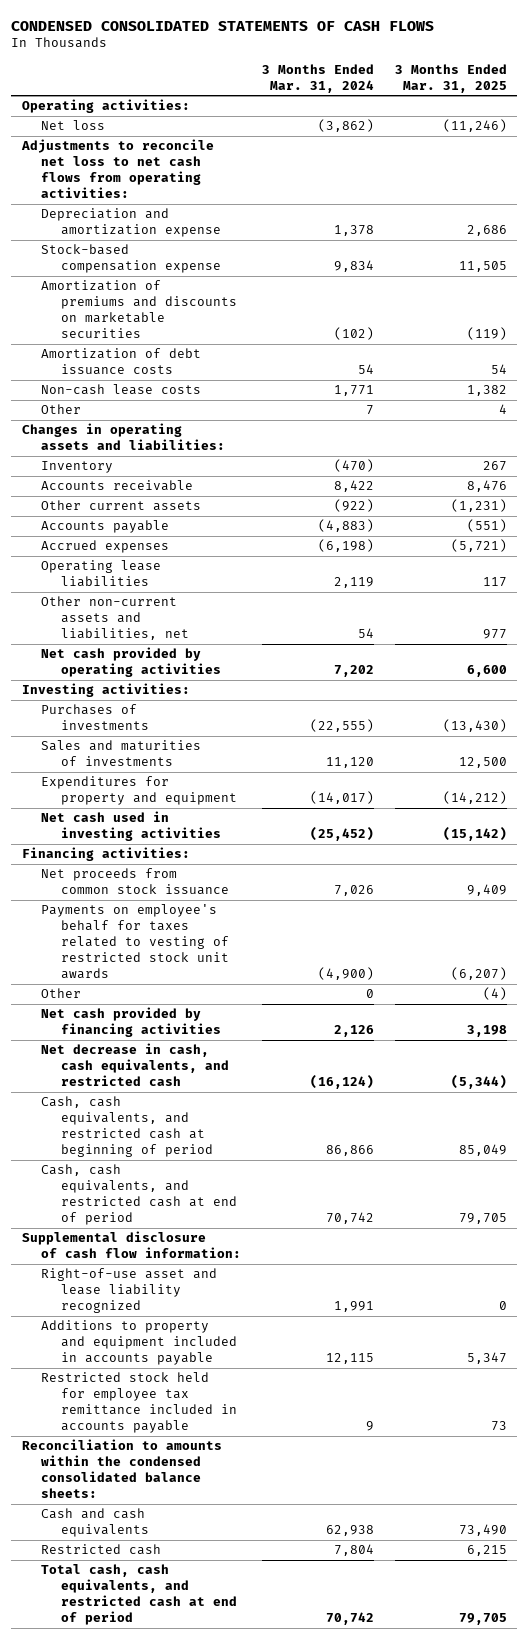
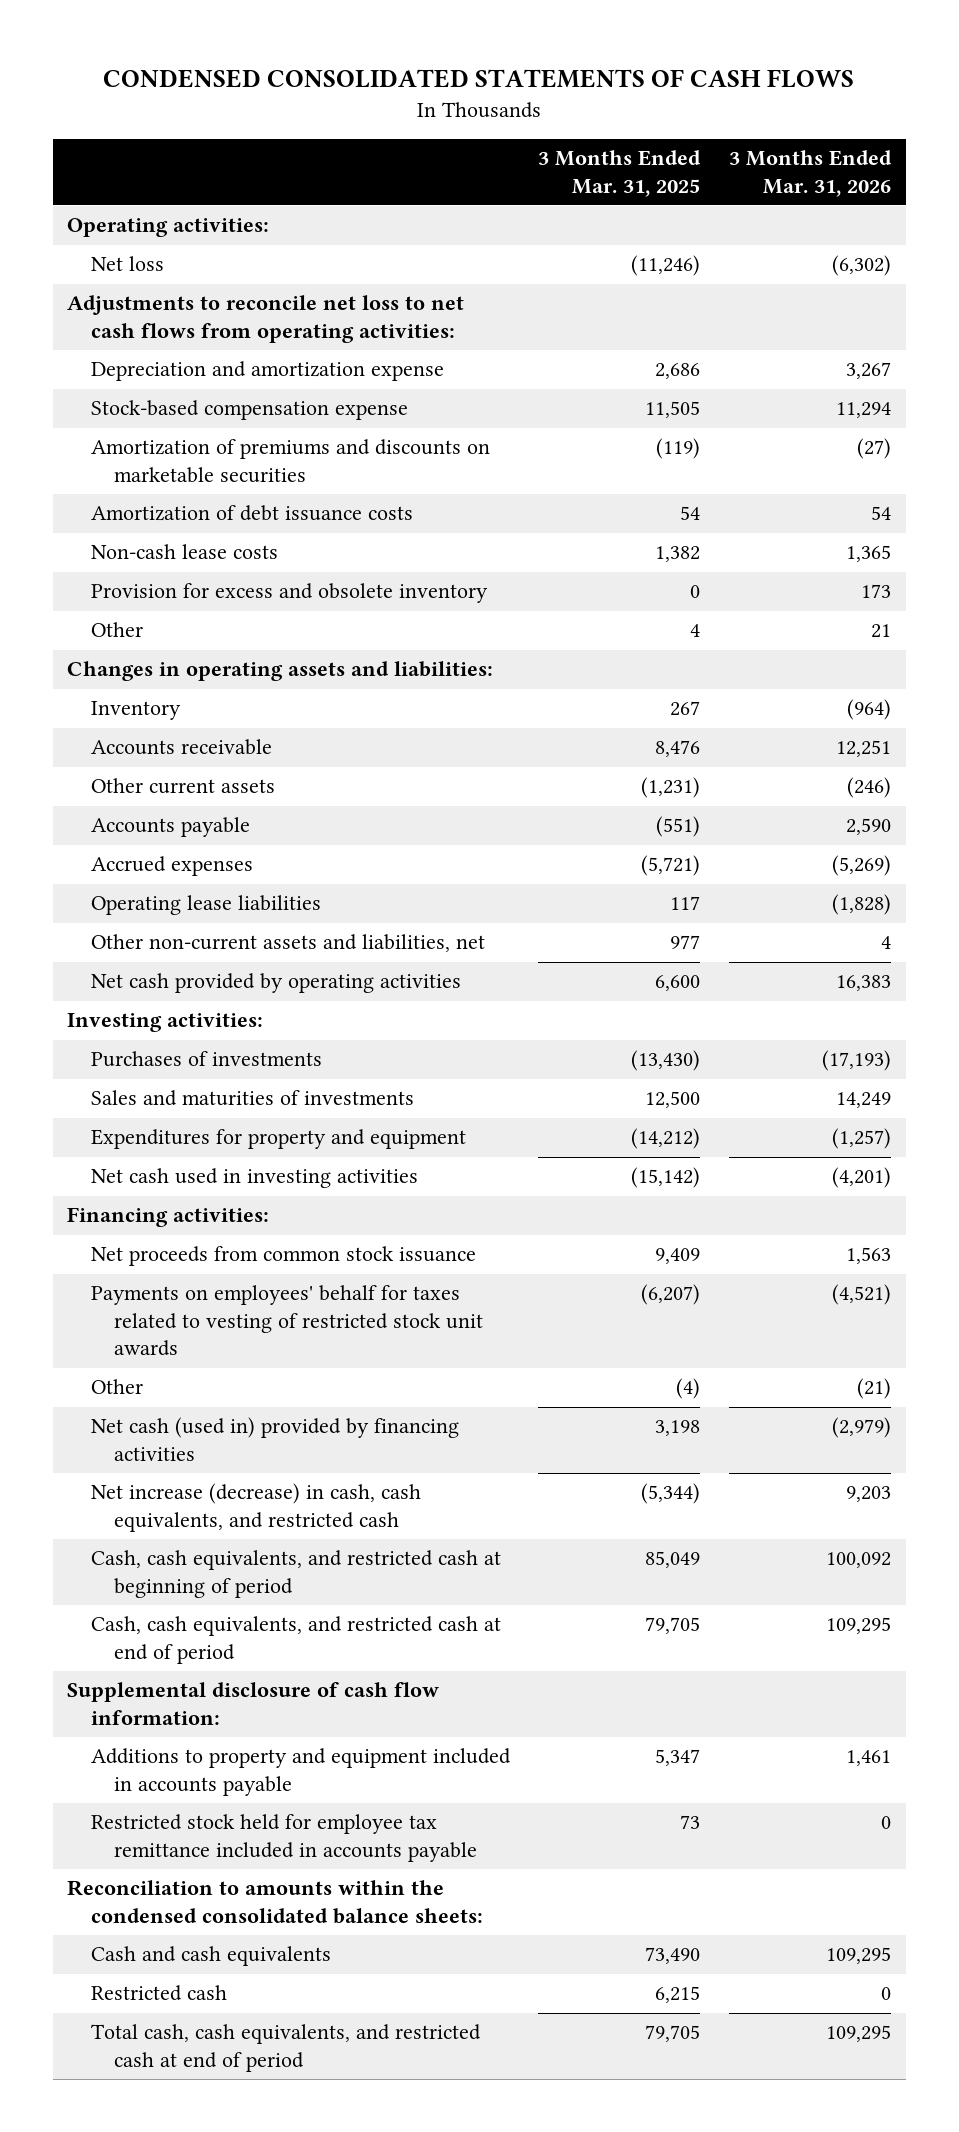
- | 3 Months Ended Mar. 31, 2024 | 3 Months Ended Mar. 31, 2025
+ | 3 Months Ended Mar. 31, 2025 | 3 Months Ended Mar. 31, 2026
+ Provision for excess and obsolete inventory | 0 | 173
- Payments on employee's behalf for taxes related to vesting of restricted stock unit awards | (4,900) | (6,207)
+ Payments on employees' behalf for taxes related to vesting of restricted stock unit awards | (6,207) | (4,521)
- Net cash provided by financing activities | 2,126 | 3,198
- Net decrease in cash, cash equivalents, and restricted cash | (16,124) | (5,344)
+ Net cash (used in) provided by financing activities | 3,198 | (2,979)
+ Net increase (decrease) in cash, cash equivalents, and restricted cash | (5,344) | 9,203
- Right-of-use asset and lease liability recognized | 1,991 | 0

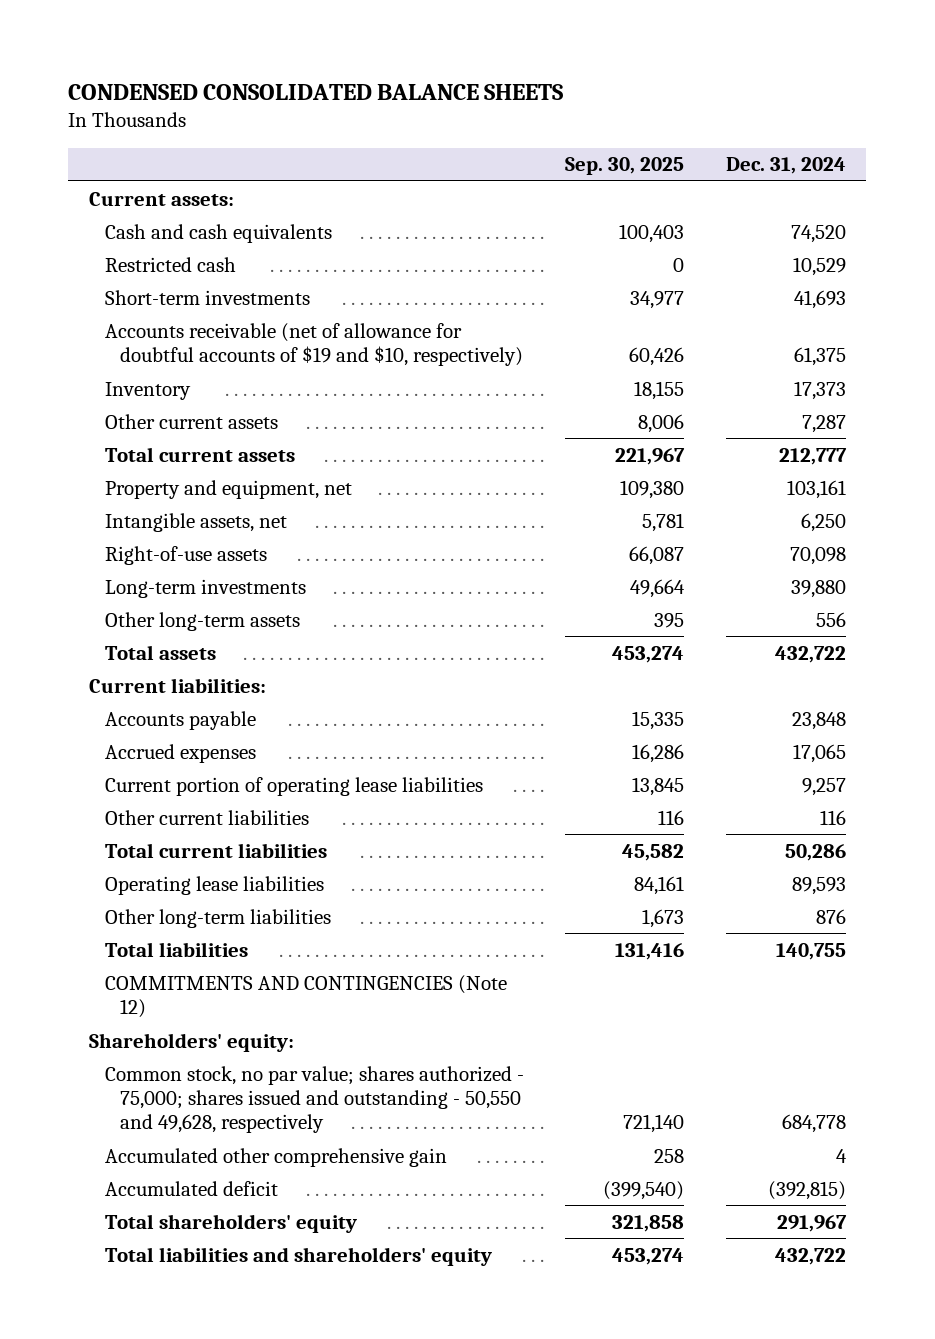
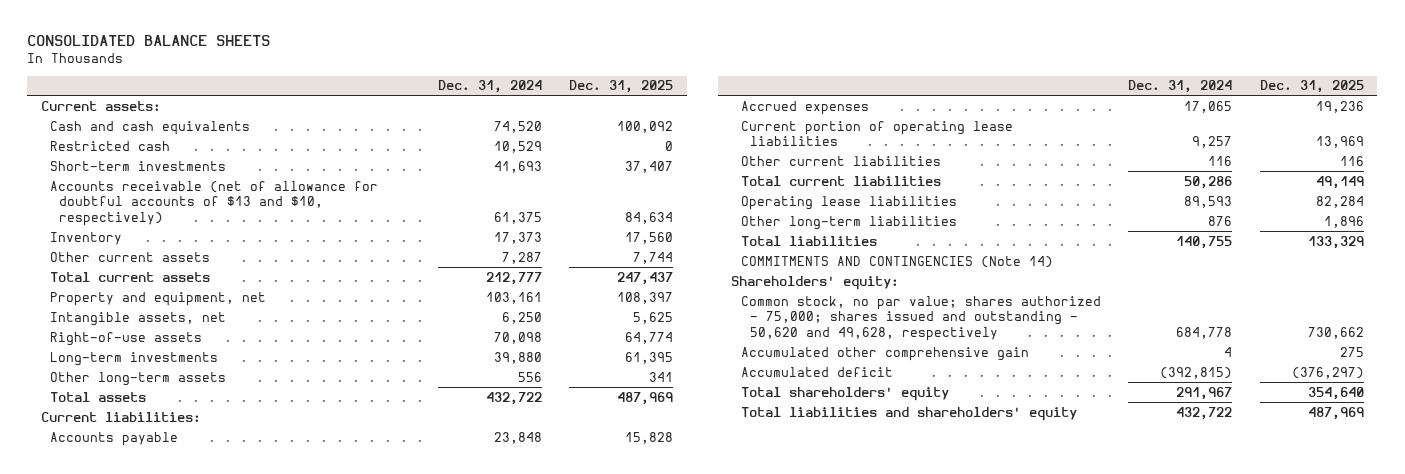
- CONDENSED CONSOLIDATED BALANCE SHEETS
+ CONSOLIDATED BALANCE SHEETS
- | Sep. 30, 2025 | Dec. 31, 2024
+ | Dec. 31, 2024 | Dec. 31, 2025
- Accounts receivable (net of allowance for doubtful accounts of $19 and $10, respectively) | 60,426 | 61,375
+ Accounts receivable (net of allowance for doubtful accounts of $13 and $10, respectively) | 61,375 | 84,634
- COMMITMENTS AND CONTINGENCIES (Note 12)
+ COMMITMENTS AND CONTINGENCIES (Note 14)
- Common stock, no par value; shares authorized - 75,000; shares issued and outstanding - 50,550 and 49,628, respectively | 721,140 | 684,778
+ Common stock, no par value; shares authorized - 75,000; shares issued and outstanding - 50,620 and 49,628, respectively | 684,778 | 730,662

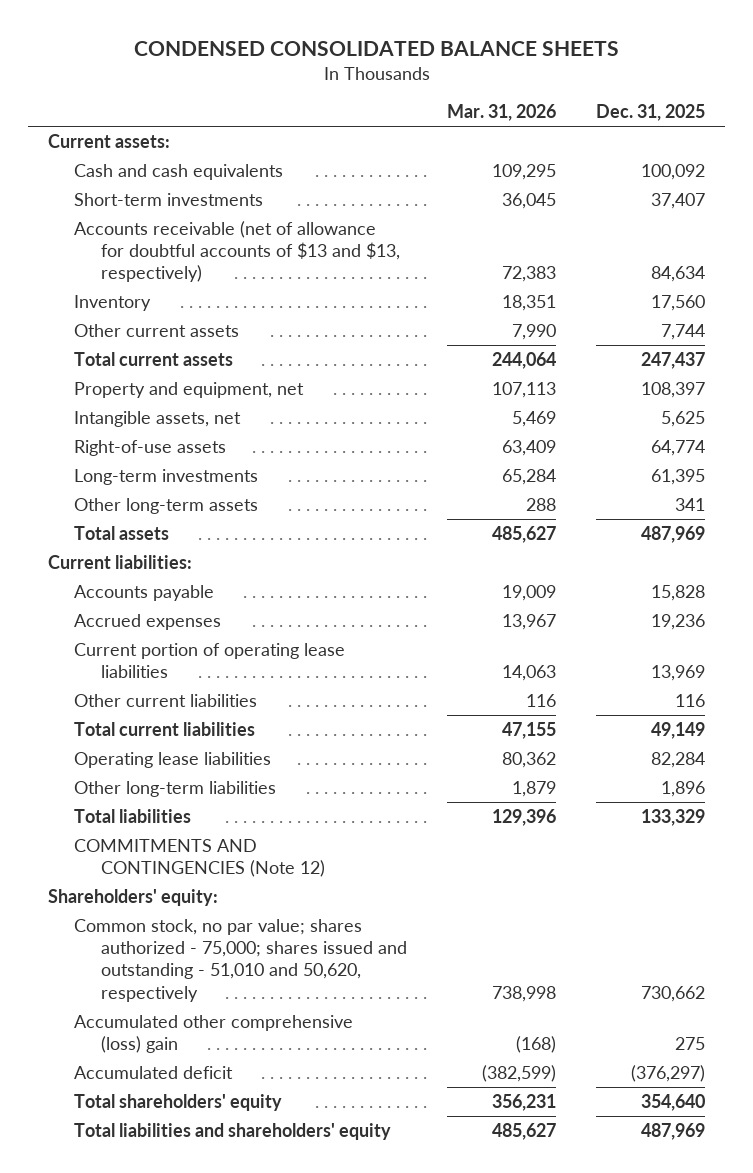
- CONSOLIDATED BALANCE SHEETS
+ CONDENSED CONSOLIDATED BALANCE SHEETS
- | Dec. 31, 2024 | Dec. 31, 2025
+ | Mar. 31, 2026 | Dec. 31, 2025
- Restricted cash | 10,529 | 0
- Accounts receivable (net of allowance for doubtful accounts of $13 and $10, respectively) | 61,375 | 84,634
+ Accounts receivable (net of allowance for doubtful accounts of $13 and $13, respectively) | 72,383 | 84,634
- COMMITMENTS AND CONTINGENCIES (Note 14)
+ COMMITMENTS AND CONTINGENCIES (Note 12)
- Common stock, no par value; shares authorized - 75,000; shares issued and outstanding - 50,620 and 49,628, respectively | 684,778 | 730,662
- Accumulated other comprehensive gain | 4 | 275
+ Common stock, no par value; shares authorized - 75,000; shares issued and outstanding - 51,010 and 50,620, respectively | 738,998 | 730,662
+ Accumulated other comprehensive (loss) gain | (168) | 275

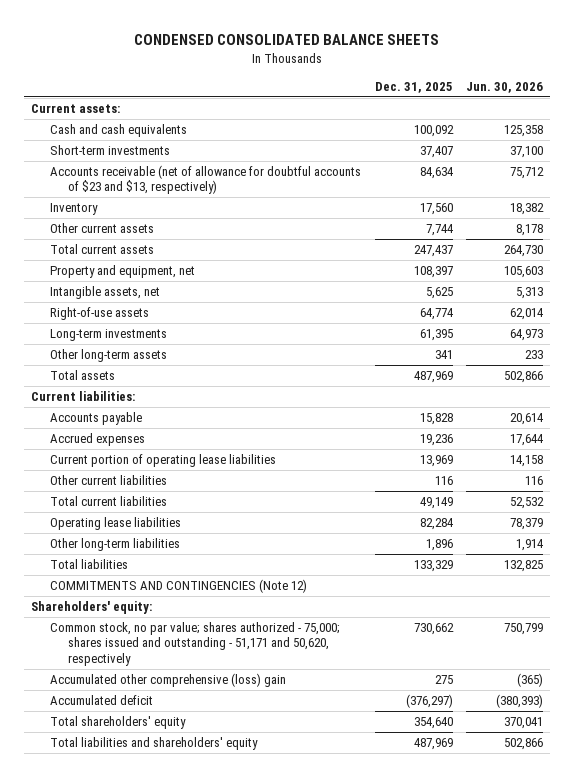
- | Mar. 31, 2026 | Dec. 31, 2025
+ | Dec. 31, 2025 | Jun. 30, 2026
- Accounts receivable (net of allowance for doubtful accounts of $13 and $13, respectively) | 72,383 | 84,634
+ Accounts receivable (net of allowance for doubtful accounts of $23 and $13, respectively) | 84,634 | 75,712
- Common stock, no par value; shares authorized - 75,000; shares issued and outstanding - 51,010 and 50,620, respectively | 738,998 | 730,662
+ Common stock, no par value; shares authorized - 75,000; shares issued and outstanding - 51,171 and 50,620, respectively | 730,662 | 750,799

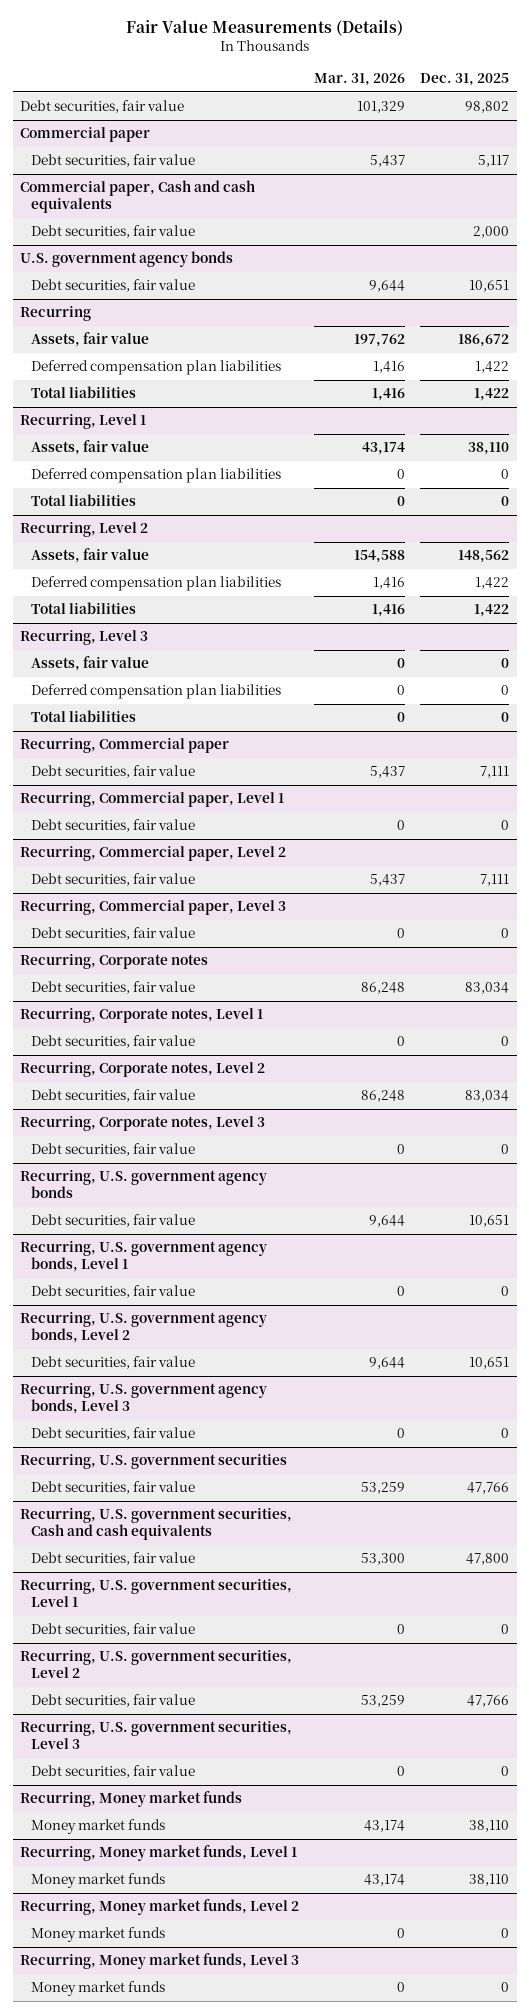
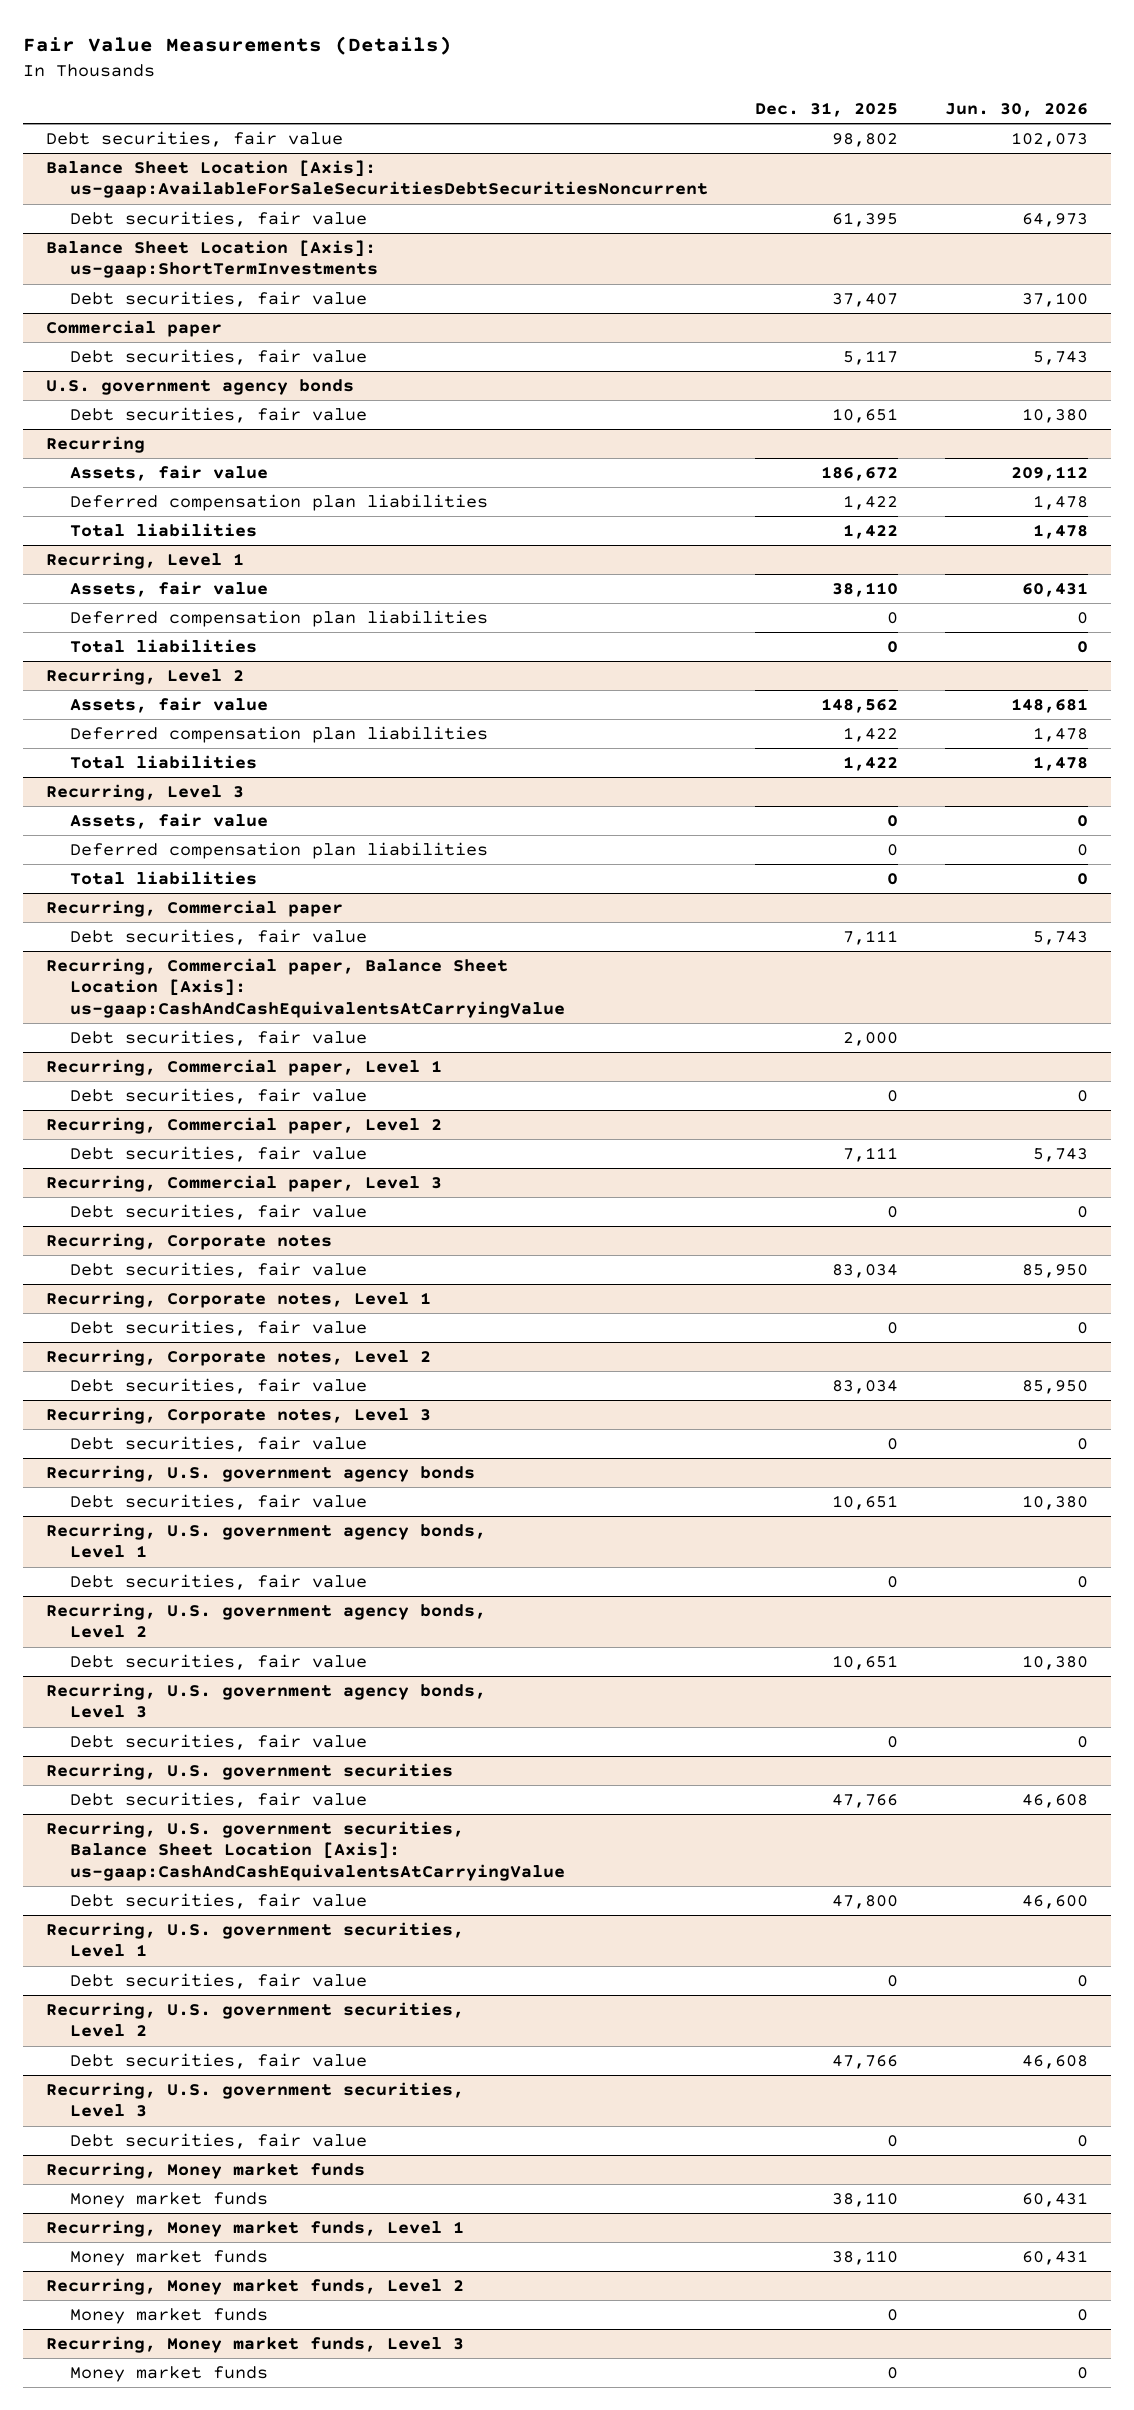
- | Mar. 31, 2026 | Dec. 31, 2025
+ | Dec. 31, 2025 | Jun. 30, 2026
+ Balance Sheet Location [Axis]: us-gaap:AvailableForSaleSecuritiesDebtSecuritiesNoncurrent
+ Debt securities, fair value | 61,395 | 64,973
+ Balance Sheet Location [Axis]: us-gaap:ShortTermInvestments
+ Debt securities, fair value | 37,407 | 37,100
- Commercial paper, Cash and cash equivalents
- Debt securities, fair value | | 2,000
+ Recurring, Commercial paper, Balance Sheet Location [Axis]: us-gaap:CashAndCashEquivalentsAtCarryingValue
+ Debt securities, fair value | 2,000 |
- Recurring, U.S. government securities, Cash and cash equivalents
+ Recurring, U.S. government securities, Balance Sheet Location [Axis]: us-gaap:CashAndCashEquivalentsAtCarryingValue

